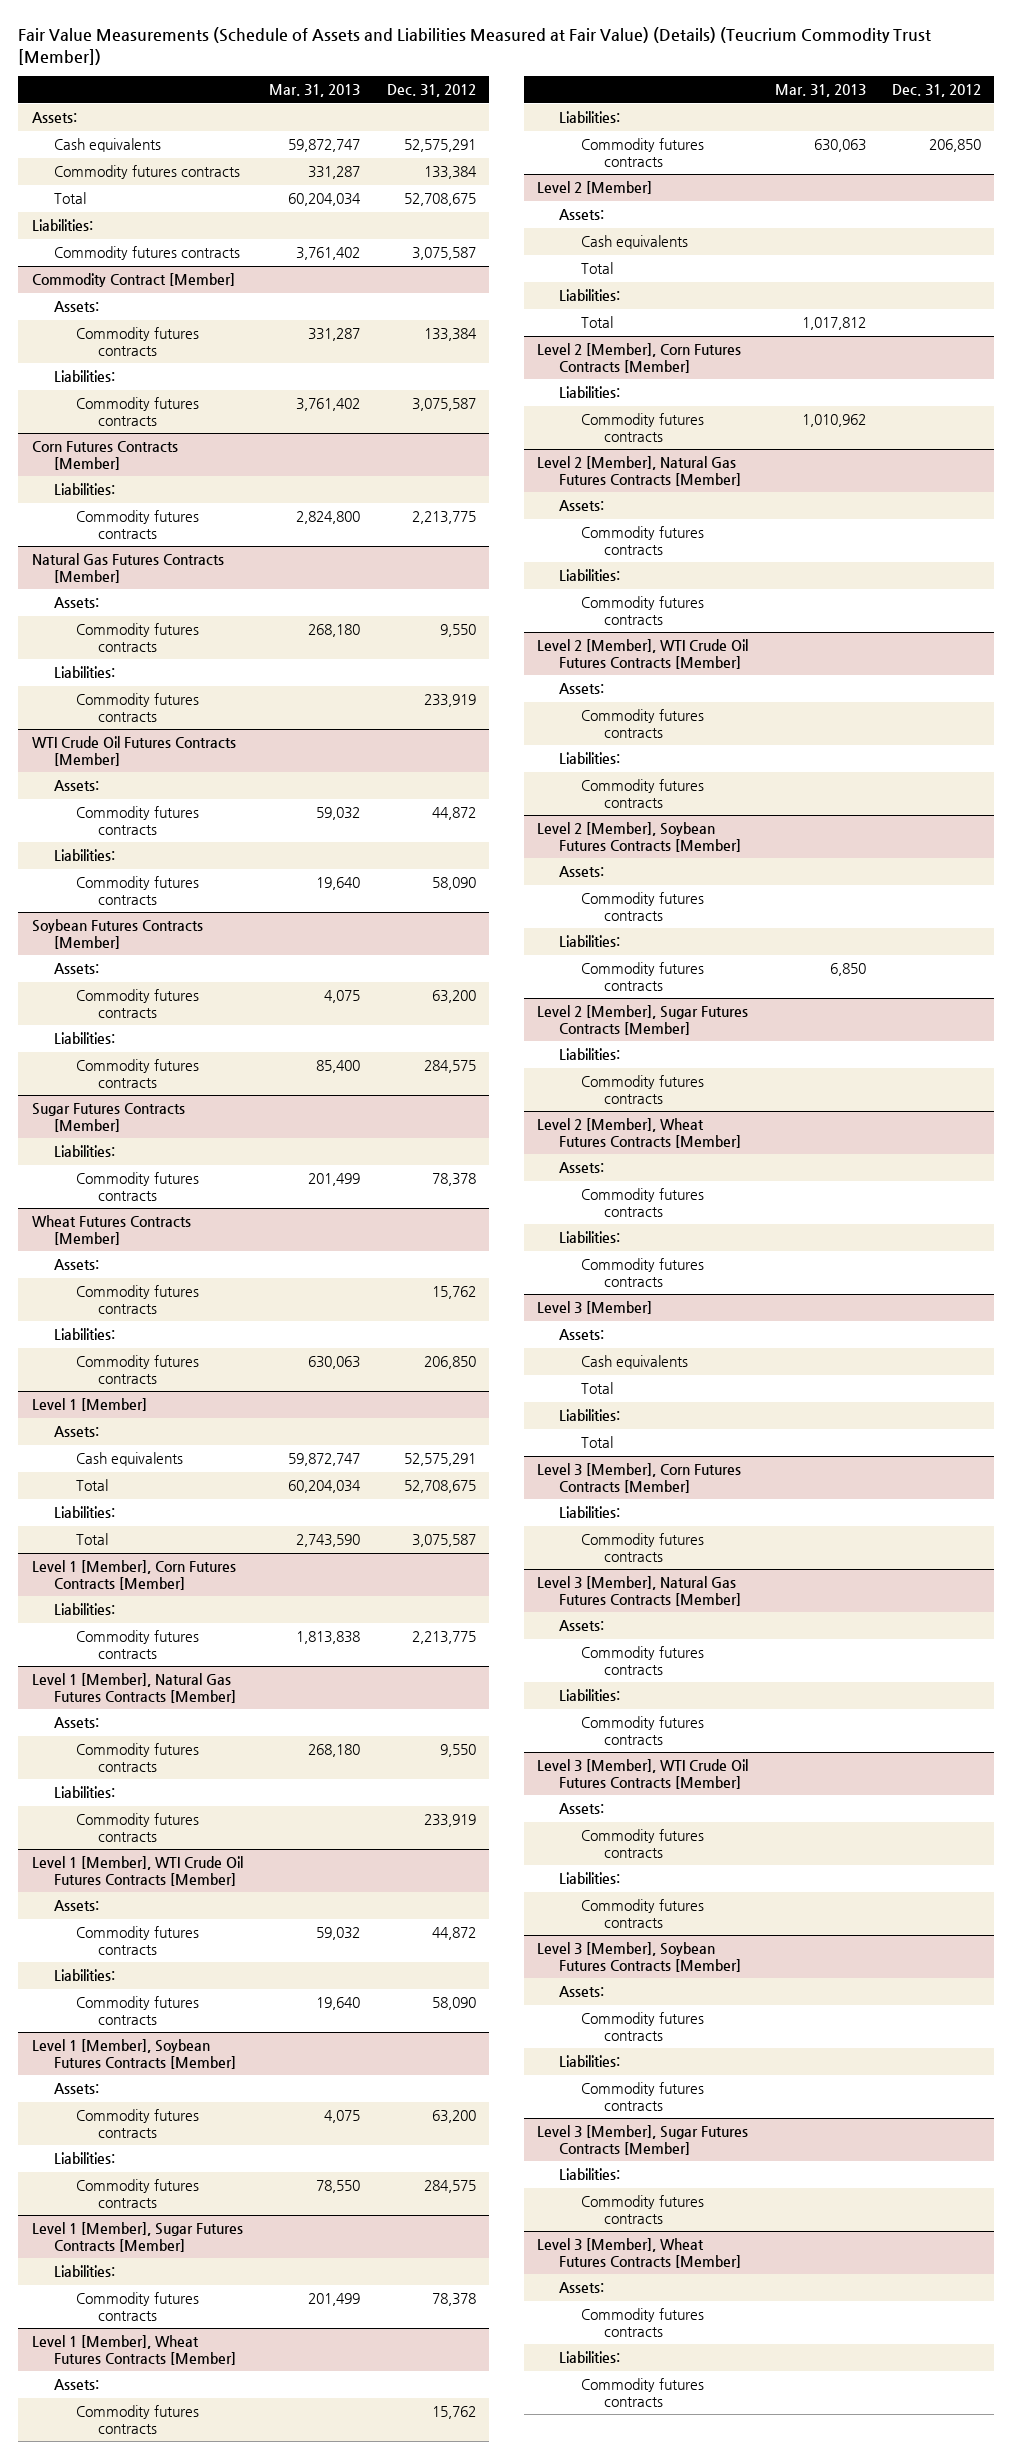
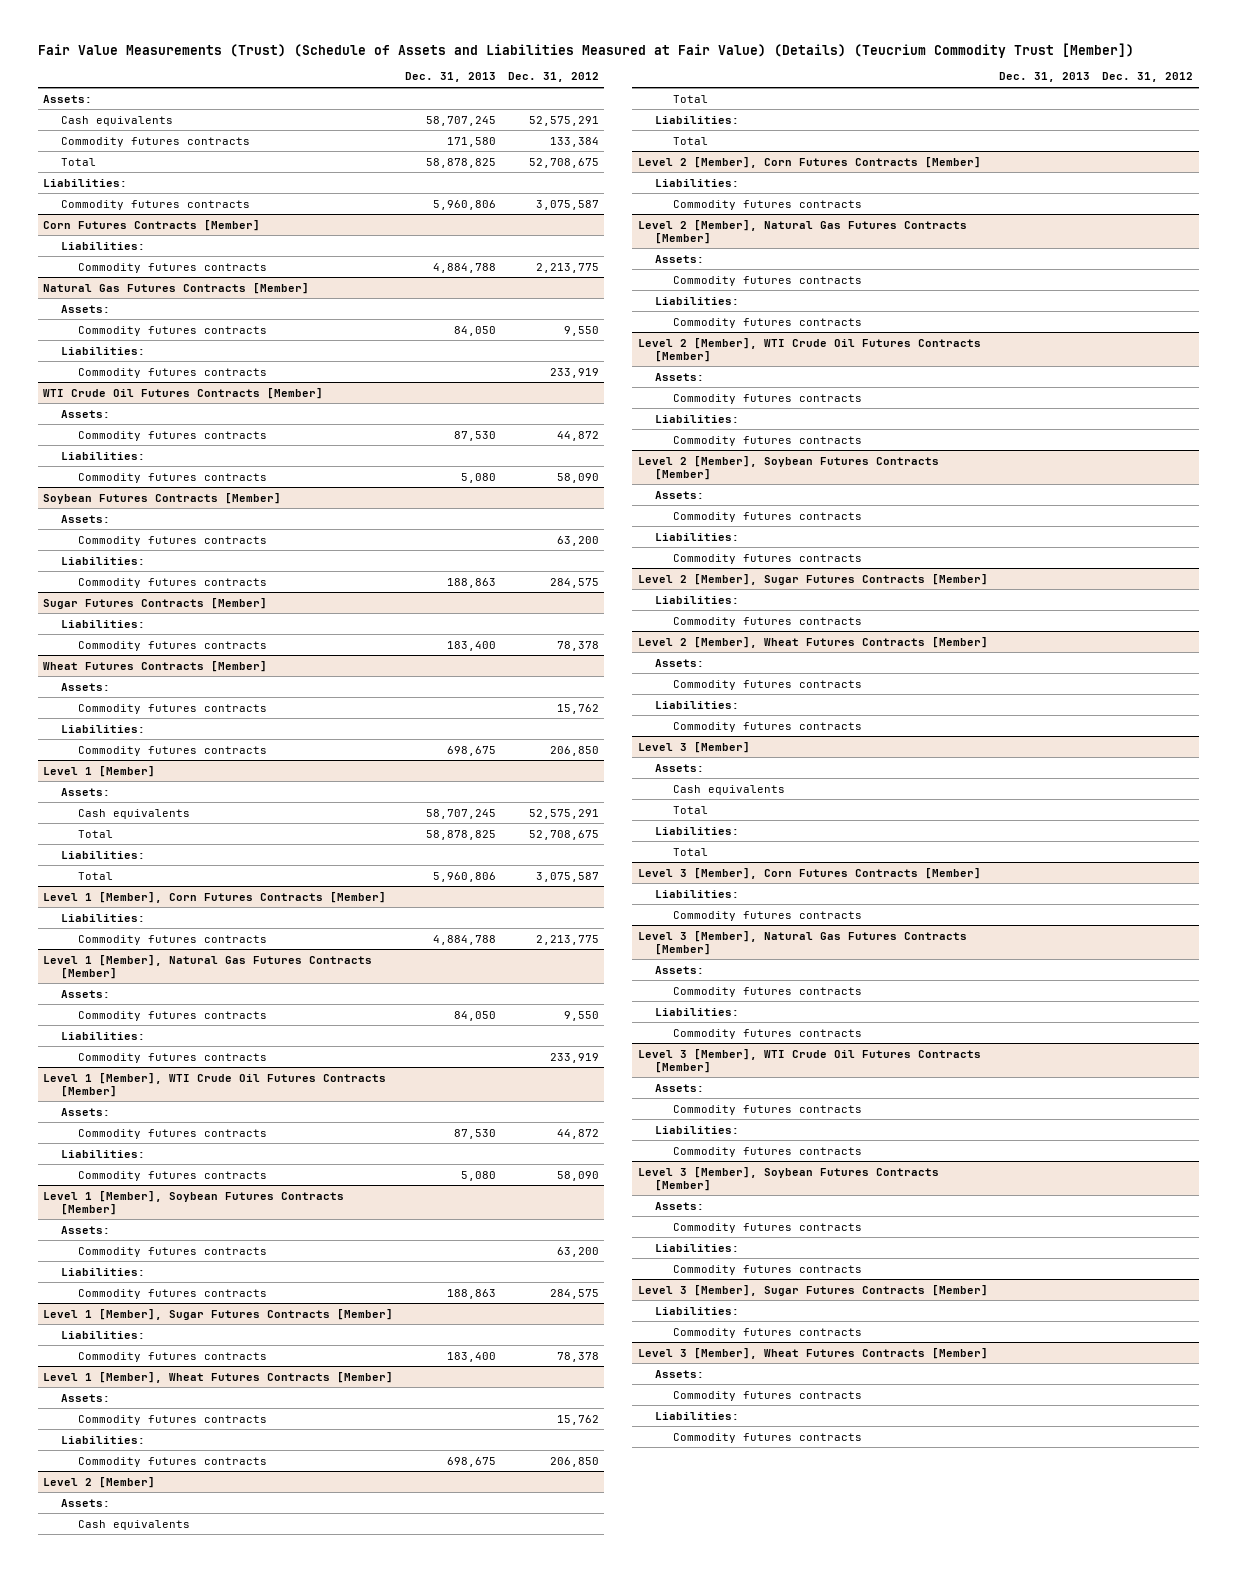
- Fair Value Measurements (Schedule of Assets and Liabilities Measured at Fair Value) (Details) (Teucrium Commodity Trust [Member])
+ Fair Value Measurements (Trust) (Schedule of Assets and Liabilities Measured at Fair Value) (Details) (Teucrium Commodity Trust [Member])
- | Mar. 31, 2013 | Dec. 31, 2012
+ | Dec. 31, 2013 | Dec. 31, 2012
- Commodity Contract [Member]
- Assets:
- Commodity futures contracts | 331,287 | 133,384
- Liabilities:
- Commodity futures contracts | 3,761,402 | 3,075,587

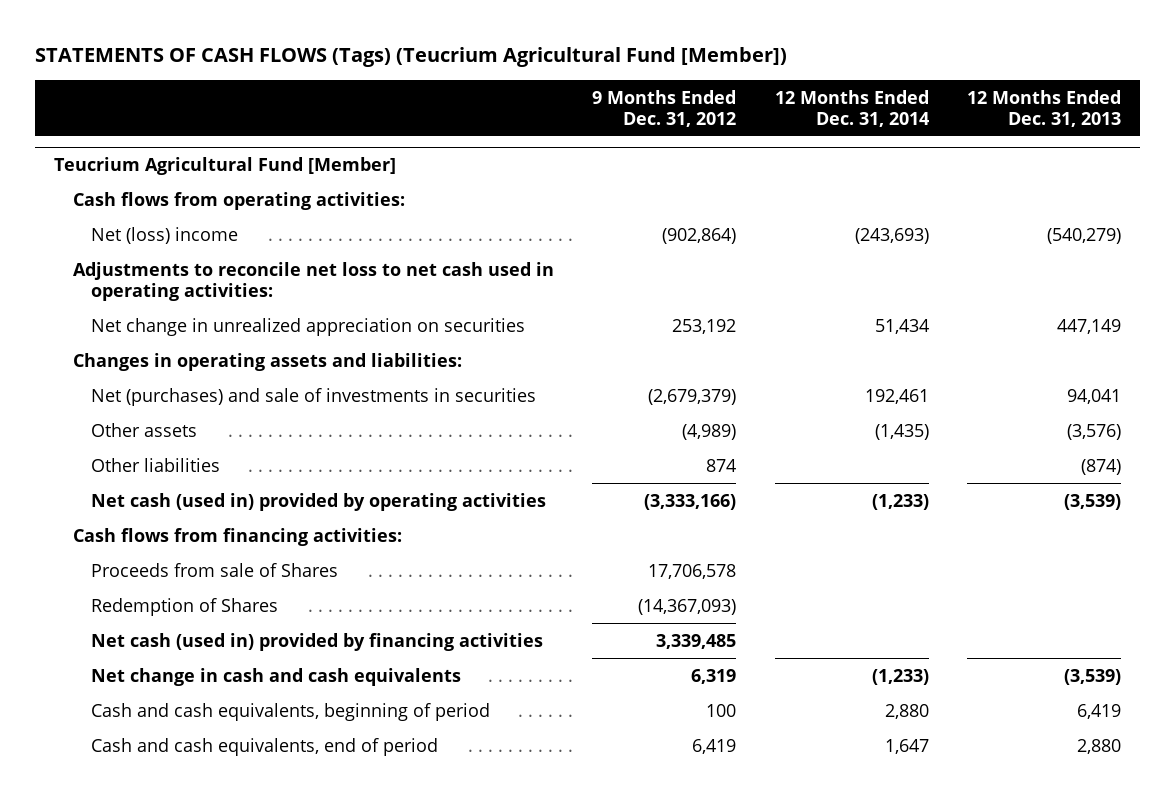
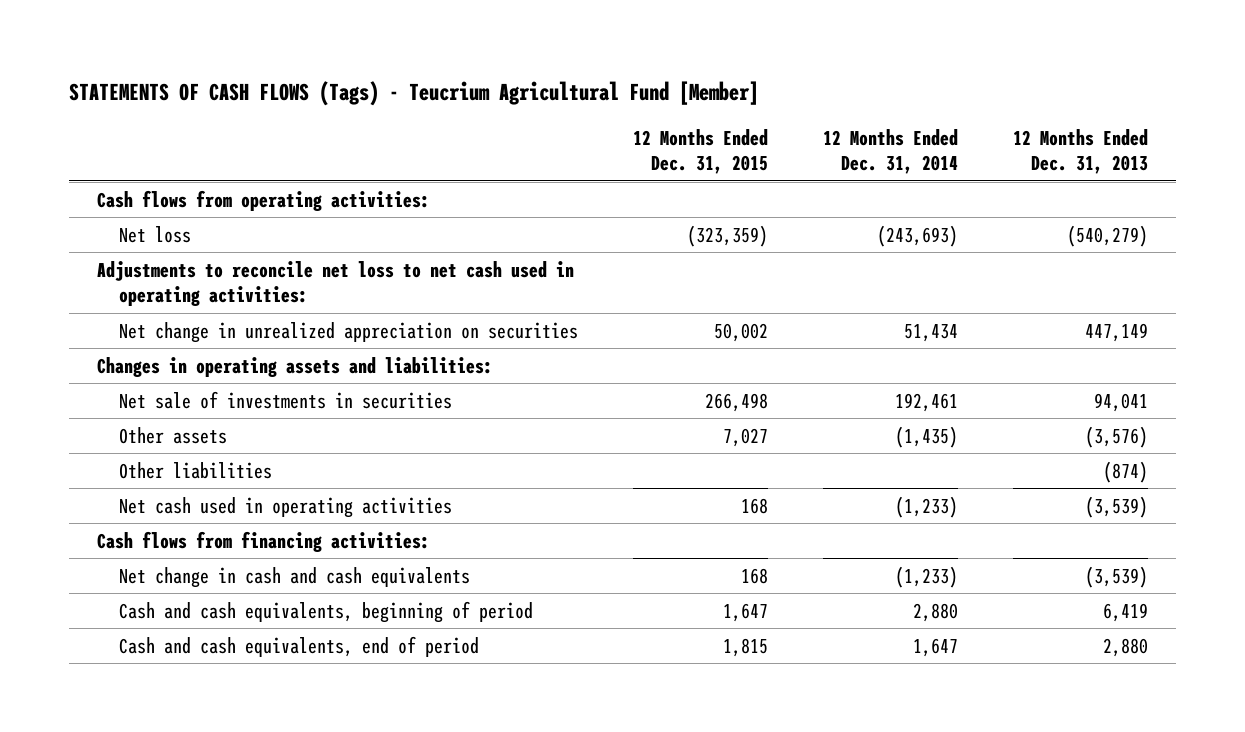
- STATEMENTS OF CASH FLOWS (Tags) (Teucrium Agricultural Fund [Member])
+ STATEMENTS OF CASH FLOWS (Tags) - Teucrium Agricultural Fund [Member]
- | 9 Months Ended Dec. 31, 2012 | 12 Months Ended Dec. 31, 2014 | 12 Months Ended Dec. 31, 2013
+ | 12 Months Ended Dec. 31, 2015 | 12 Months Ended Dec. 31, 2014 | 12 Months Ended Dec. 31, 2013
- Teucrium Agricultural Fund [Member]
- Net (loss) income | (902,864) | (243,693) | (540,279)
+ Net loss | (323,359) | (243,693) | (540,279)
- Net (purchases) and sale of investments in securities | (2,679,379) | 192,461 | 94,041
+ Net sale of investments in securities | 266,498 | 192,461 | 94,041
- Net cash (used in) provided by operating activities | (3,333,166) | (1,233) | (3,539)
+ Net cash used in operating activities | 168 | (1,233) | (3,539)
- Proceeds from sale of Shares | 17,706,578 | |
- Redemption of Shares | (14,367,093) | |
- Net cash (used in) provided by financing activities | 3,339,485 | |

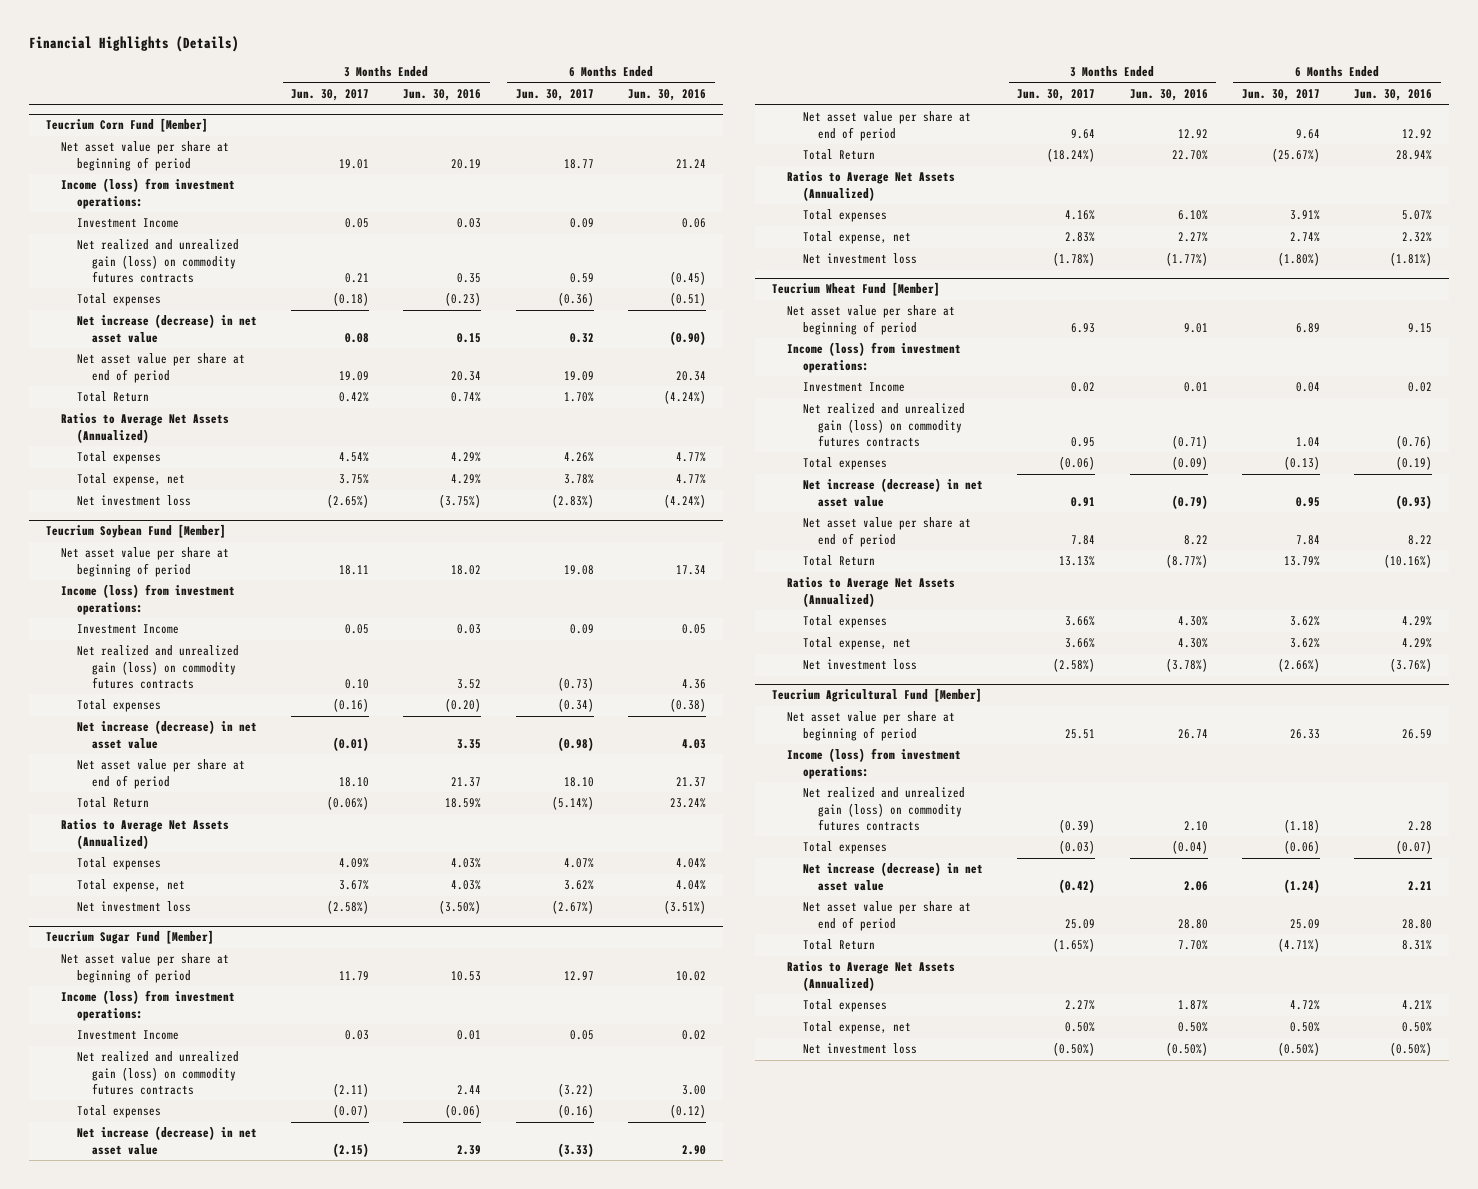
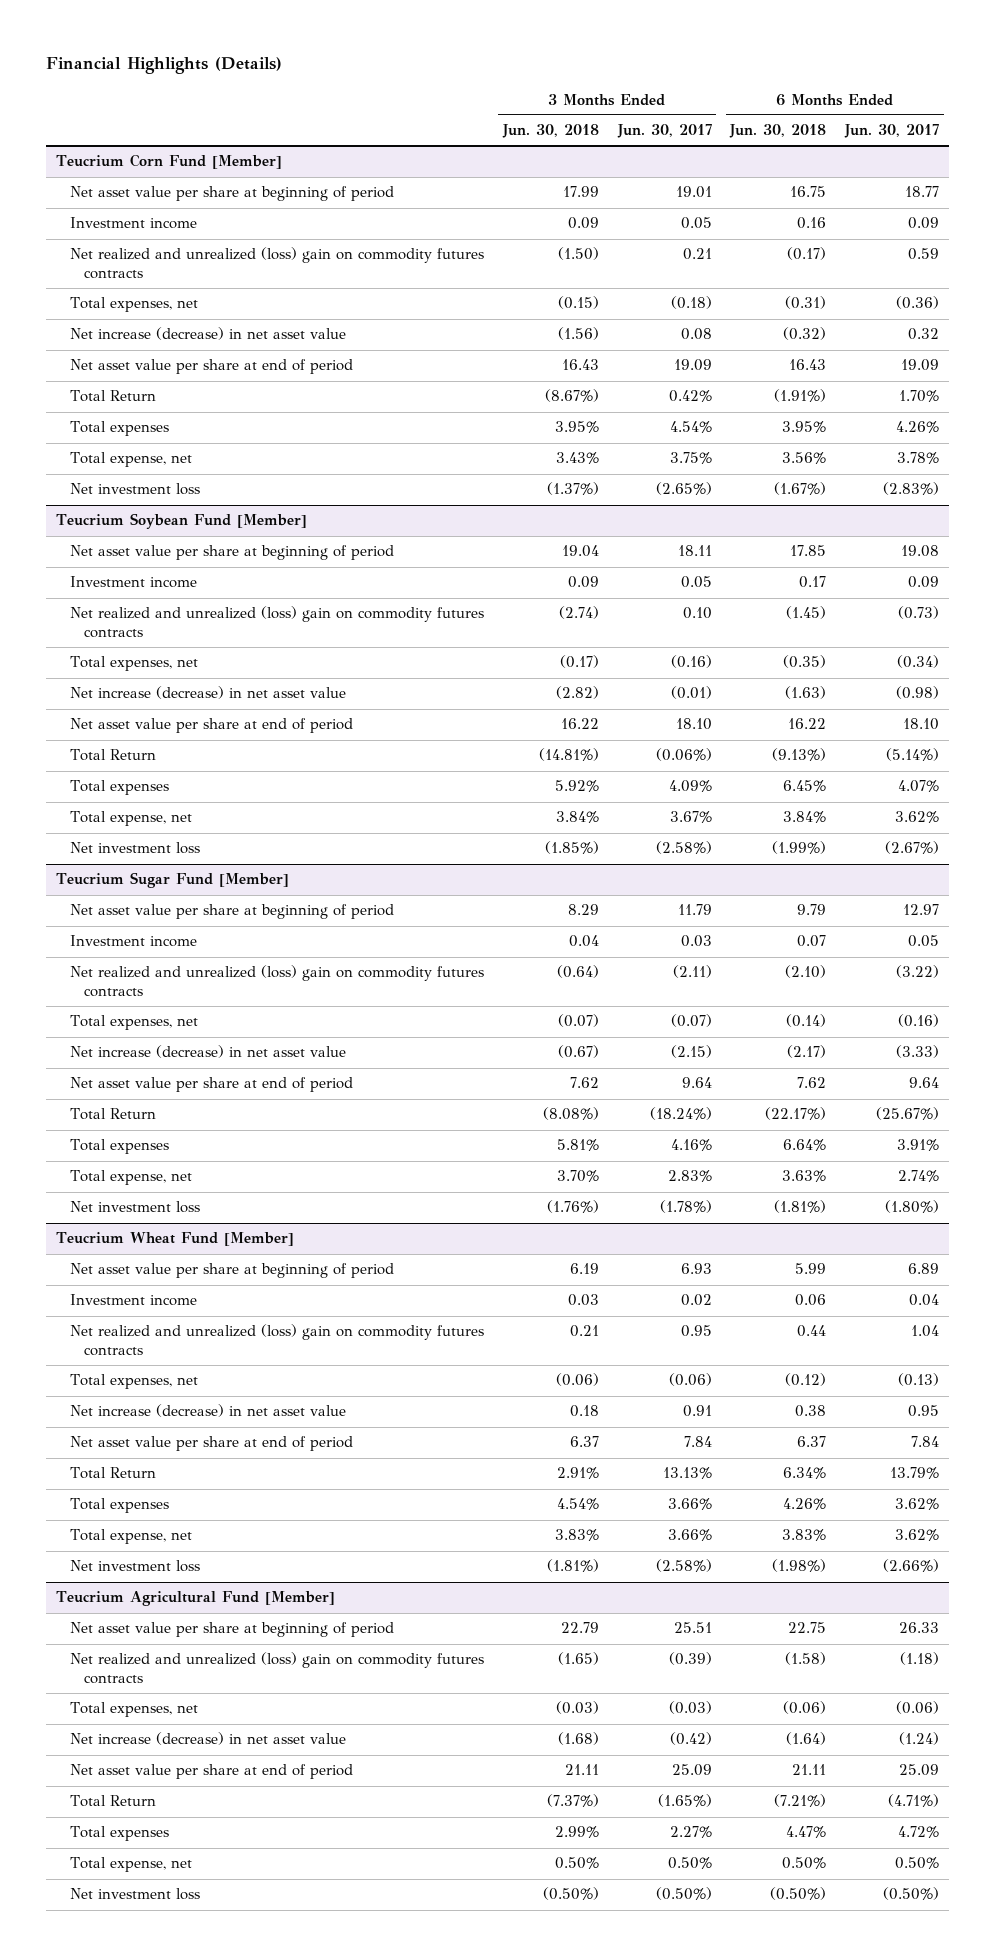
- | 3 Months Ended Jun. 30, 2017 | 3 Months Ended Jun. 30, 2016 | 6 Months Ended Jun. 30, 2017 | 6 Months Ended Jun. 30, 2016
+ | 3 Months Ended Jun. 30, 2018 | 3 Months Ended Jun. 30, 2017 | 6 Months Ended Jun. 30, 2018 | 6 Months Ended Jun. 30, 2017
@ Teucrium Corn Fund [Member]
- Income (loss) from investment operations:
- Investment Income | 0.05 | 0.03 | 0.09 | 0.06
- Net realized and unrealized gain (loss) on commodity futures contracts | 0.21 | 0.35 | 0.59 | (0.45)
- Total expenses | (0.18) | (0.23) | (0.36) | (0.51)
+ Investment income | 0.09 | 0.05 | 0.16 | 0.09
+ Net realized and unrealized (loss) gain on commodity futures contracts | (1.50) | 0.21 | (0.17) | 0.59
+ Total expenses, net | (0.15) | (0.18) | (0.31) | (0.36)
- Ratios to Average Net Assets (Annualized)
@ Teucrium Soybean Fund [Member]
- Income (loss) from investment operations:
- Investment Income | 0.05 | 0.03 | 0.09 | 0.05
- Net realized and unrealized gain (loss) on commodity futures contracts | 0.10 | 3.52 | (0.73) | 4.36
- Total expenses | (0.16) | (0.20) | (0.34) | (0.38)
+ Investment income | 0.09 | 0.05 | 0.17 | 0.09
+ Net realized and unrealized (loss) gain on commodity futures contracts | (2.74) | 0.10 | (1.45) | (0.73)
+ Total expenses, net | (0.17) | (0.16) | (0.35) | (0.34)
- Ratios to Average Net Assets (Annualized)
@ Teucrium Sugar Fund [Member]
- Income (loss) from investment operations:
- Investment Income | 0.03 | 0.01 | 0.05 | 0.02
- Net realized and unrealized gain (loss) on commodity futures contracts | (2.11) | 2.44 | (3.22) | 3.00
- Total expenses | (0.07) | (0.06) | (0.16) | (0.12)
+ Investment income | 0.04 | 0.03 | 0.07 | 0.05
+ Net realized and unrealized (loss) gain on commodity futures contracts | (0.64) | (2.11) | (2.10) | (3.22)
+ Total expenses, net | (0.07) | (0.07) | (0.14) | (0.16)
- Ratios to Average Net Assets (Annualized)
@ Teucrium Wheat Fund [Member]
- Income (loss) from investment operations:
- Investment Income | 0.02 | 0.01 | 0.04 | 0.02
- Net realized and unrealized gain (loss) on commodity futures contracts | 0.95 | (0.71) | 1.04 | (0.76)
- Total expenses | (0.06) | (0.09) | (0.13) | (0.19)
+ Investment income | 0.03 | 0.02 | 0.06 | 0.04
+ Net realized and unrealized (loss) gain on commodity futures contracts | 0.21 | 0.95 | 0.44 | 1.04
+ Total expenses, net | (0.06) | (0.06) | (0.12) | (0.13)
- Ratios to Average Net Assets (Annualized)
@ Teucrium Agricultural Fund [Member]
- Income (loss) from investment operations:
- Net realized and unrealized gain (loss) on commodity futures contracts | (0.39) | 2.10 | (1.18) | 2.28
- Total expenses | (0.03) | (0.04) | (0.06) | (0.07)
+ Net realized and unrealized (loss) gain on commodity futures contracts | (1.65) | (0.39) | (1.58) | (1.18)
+ Total expenses, net | (0.03) | (0.03) | (0.06) | (0.06)
- Ratios to Average Net Assets (Annualized)

